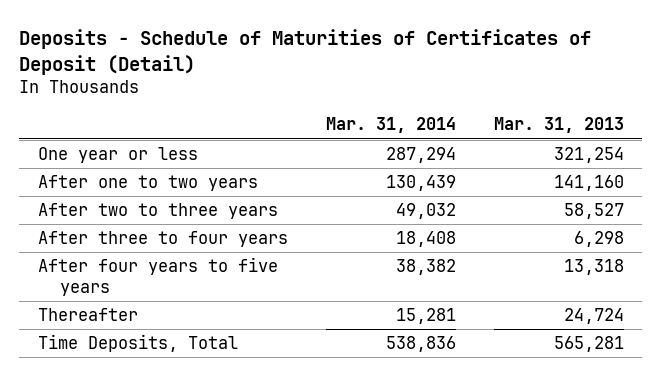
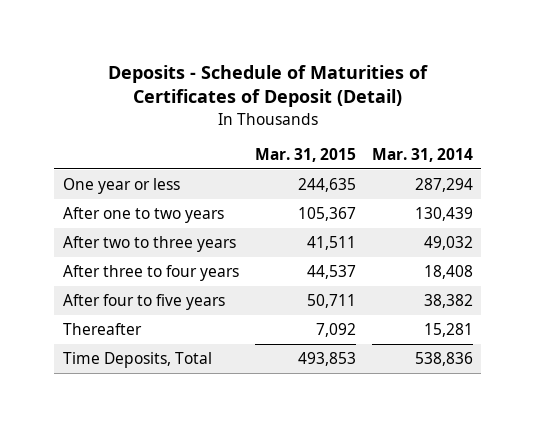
- | Mar. 31, 2014 | Mar. 31, 2013
+ | Mar. 31, 2015 | Mar. 31, 2014
- After four years to five years | 38,382 | 13,318
+ After four to five years | 50,711 | 38,382

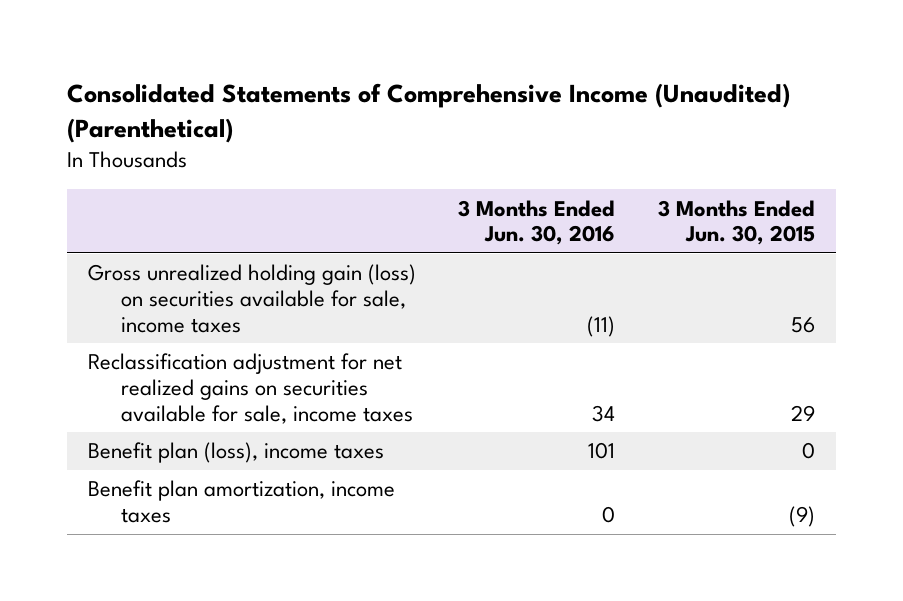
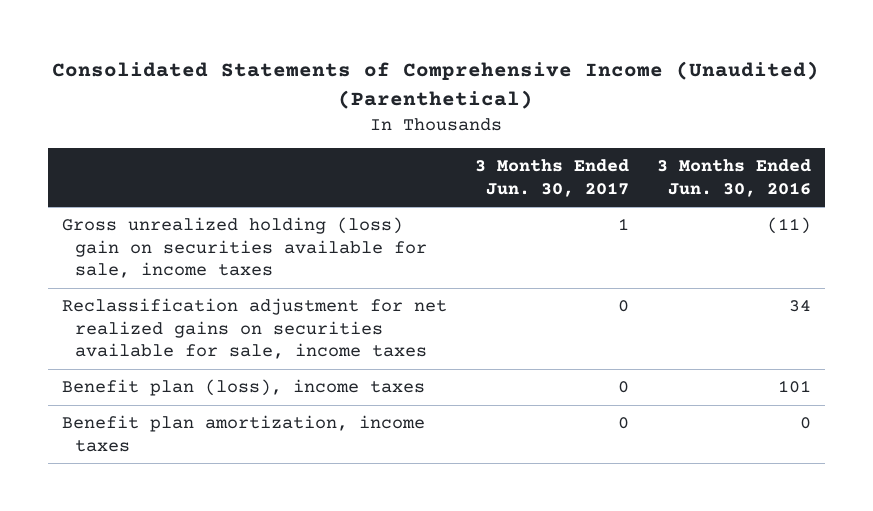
- | 3 Months Ended Jun. 30, 2016 | 3 Months Ended Jun. 30, 2015
+ | 3 Months Ended Jun. 30, 2017 | 3 Months Ended Jun. 30, 2016
- Gross unrealized holding gain (loss) on securities available for sale, income taxes | (11) | 56
+ Gross unrealized holding (loss) gain on securities available for sale, income taxes | 1 | (11)

